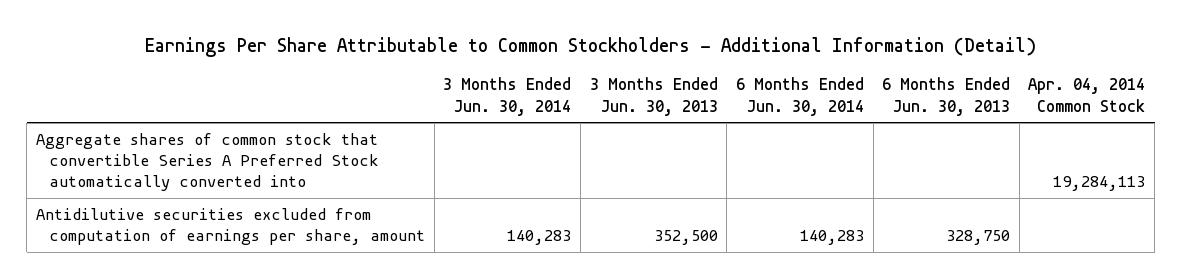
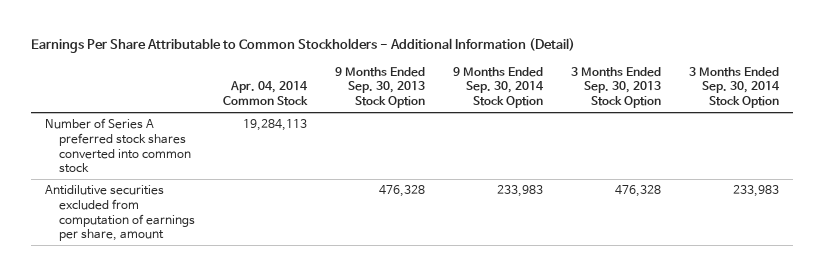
- | 3 Months Ended Jun. 30, 2014 | 3 Months Ended Jun. 30, 2013 | 6 Months Ended Jun. 30, 2014 | 6 Months Ended Jun. 30, 2013 | Apr. 04, 2014 Common Stock
+ | Apr. 04, 2014 Common Stock | 9 Months Ended Sep. 30, 2013 Stock Option | 9 Months Ended Sep. 30, 2014 Stock Option | 3 Months Ended Sep. 30, 2013 Stock Option | 3 Months Ended Sep. 30, 2014 Stock Option
- Aggregate shares of common stock that convertible Series A Preferred Stock automatically converted into | | | | | 19,284,113
+ Number of Series A preferred stock shares converted into common stock | 19,284,113 | | | |

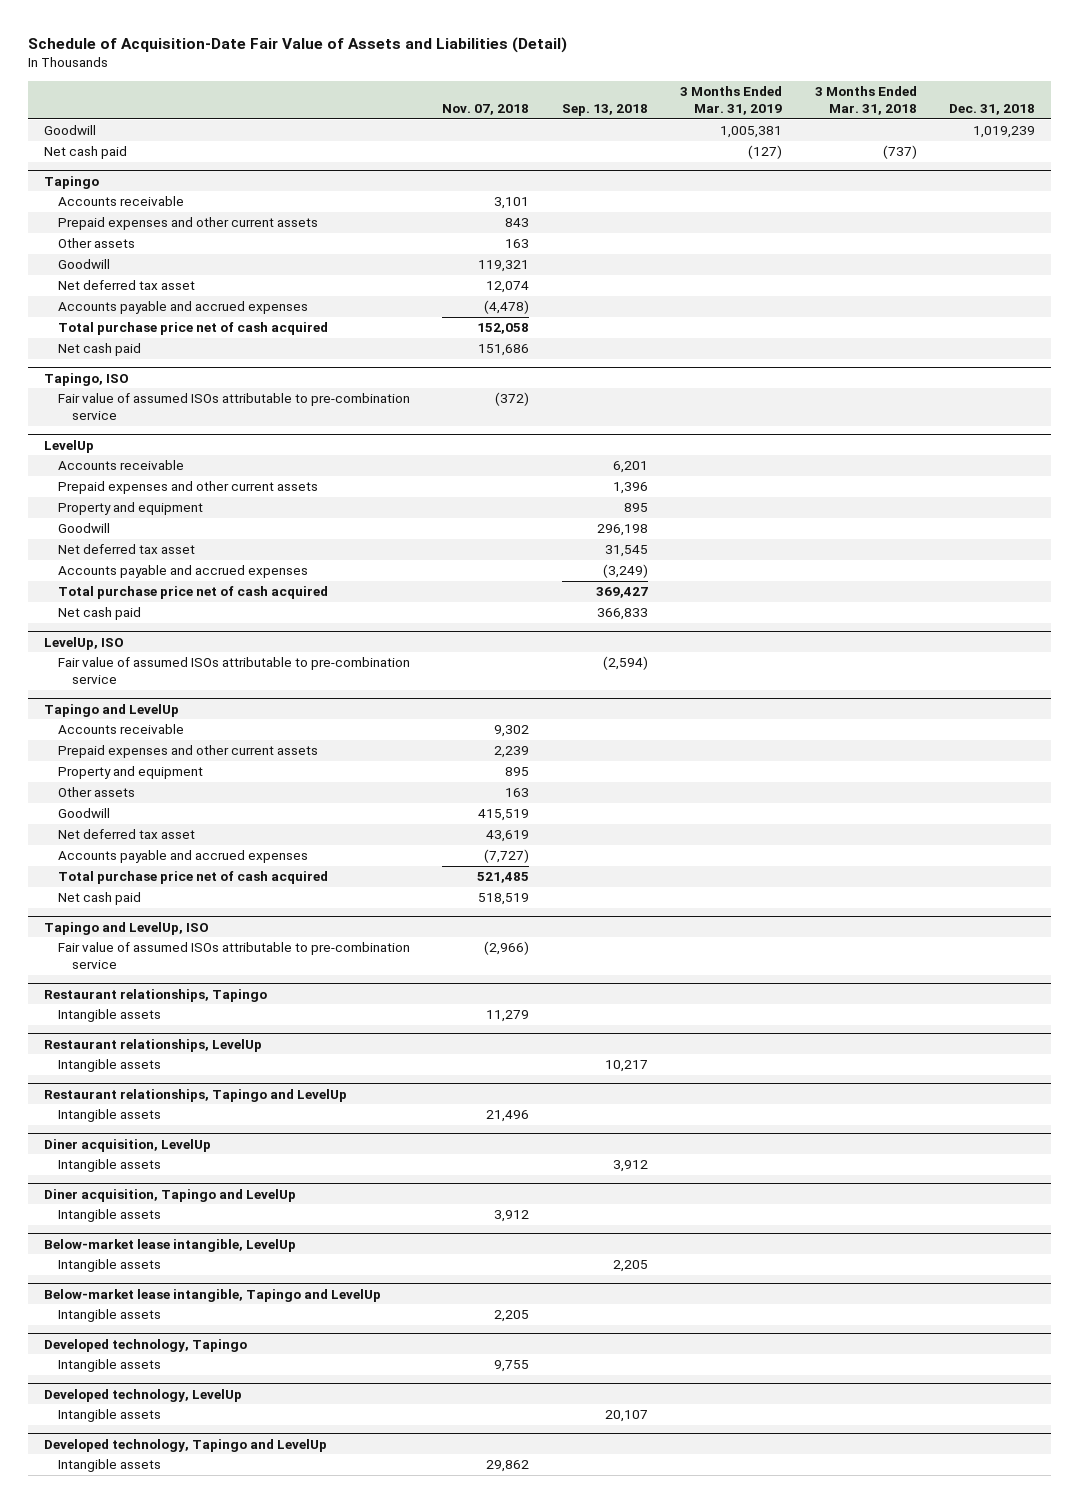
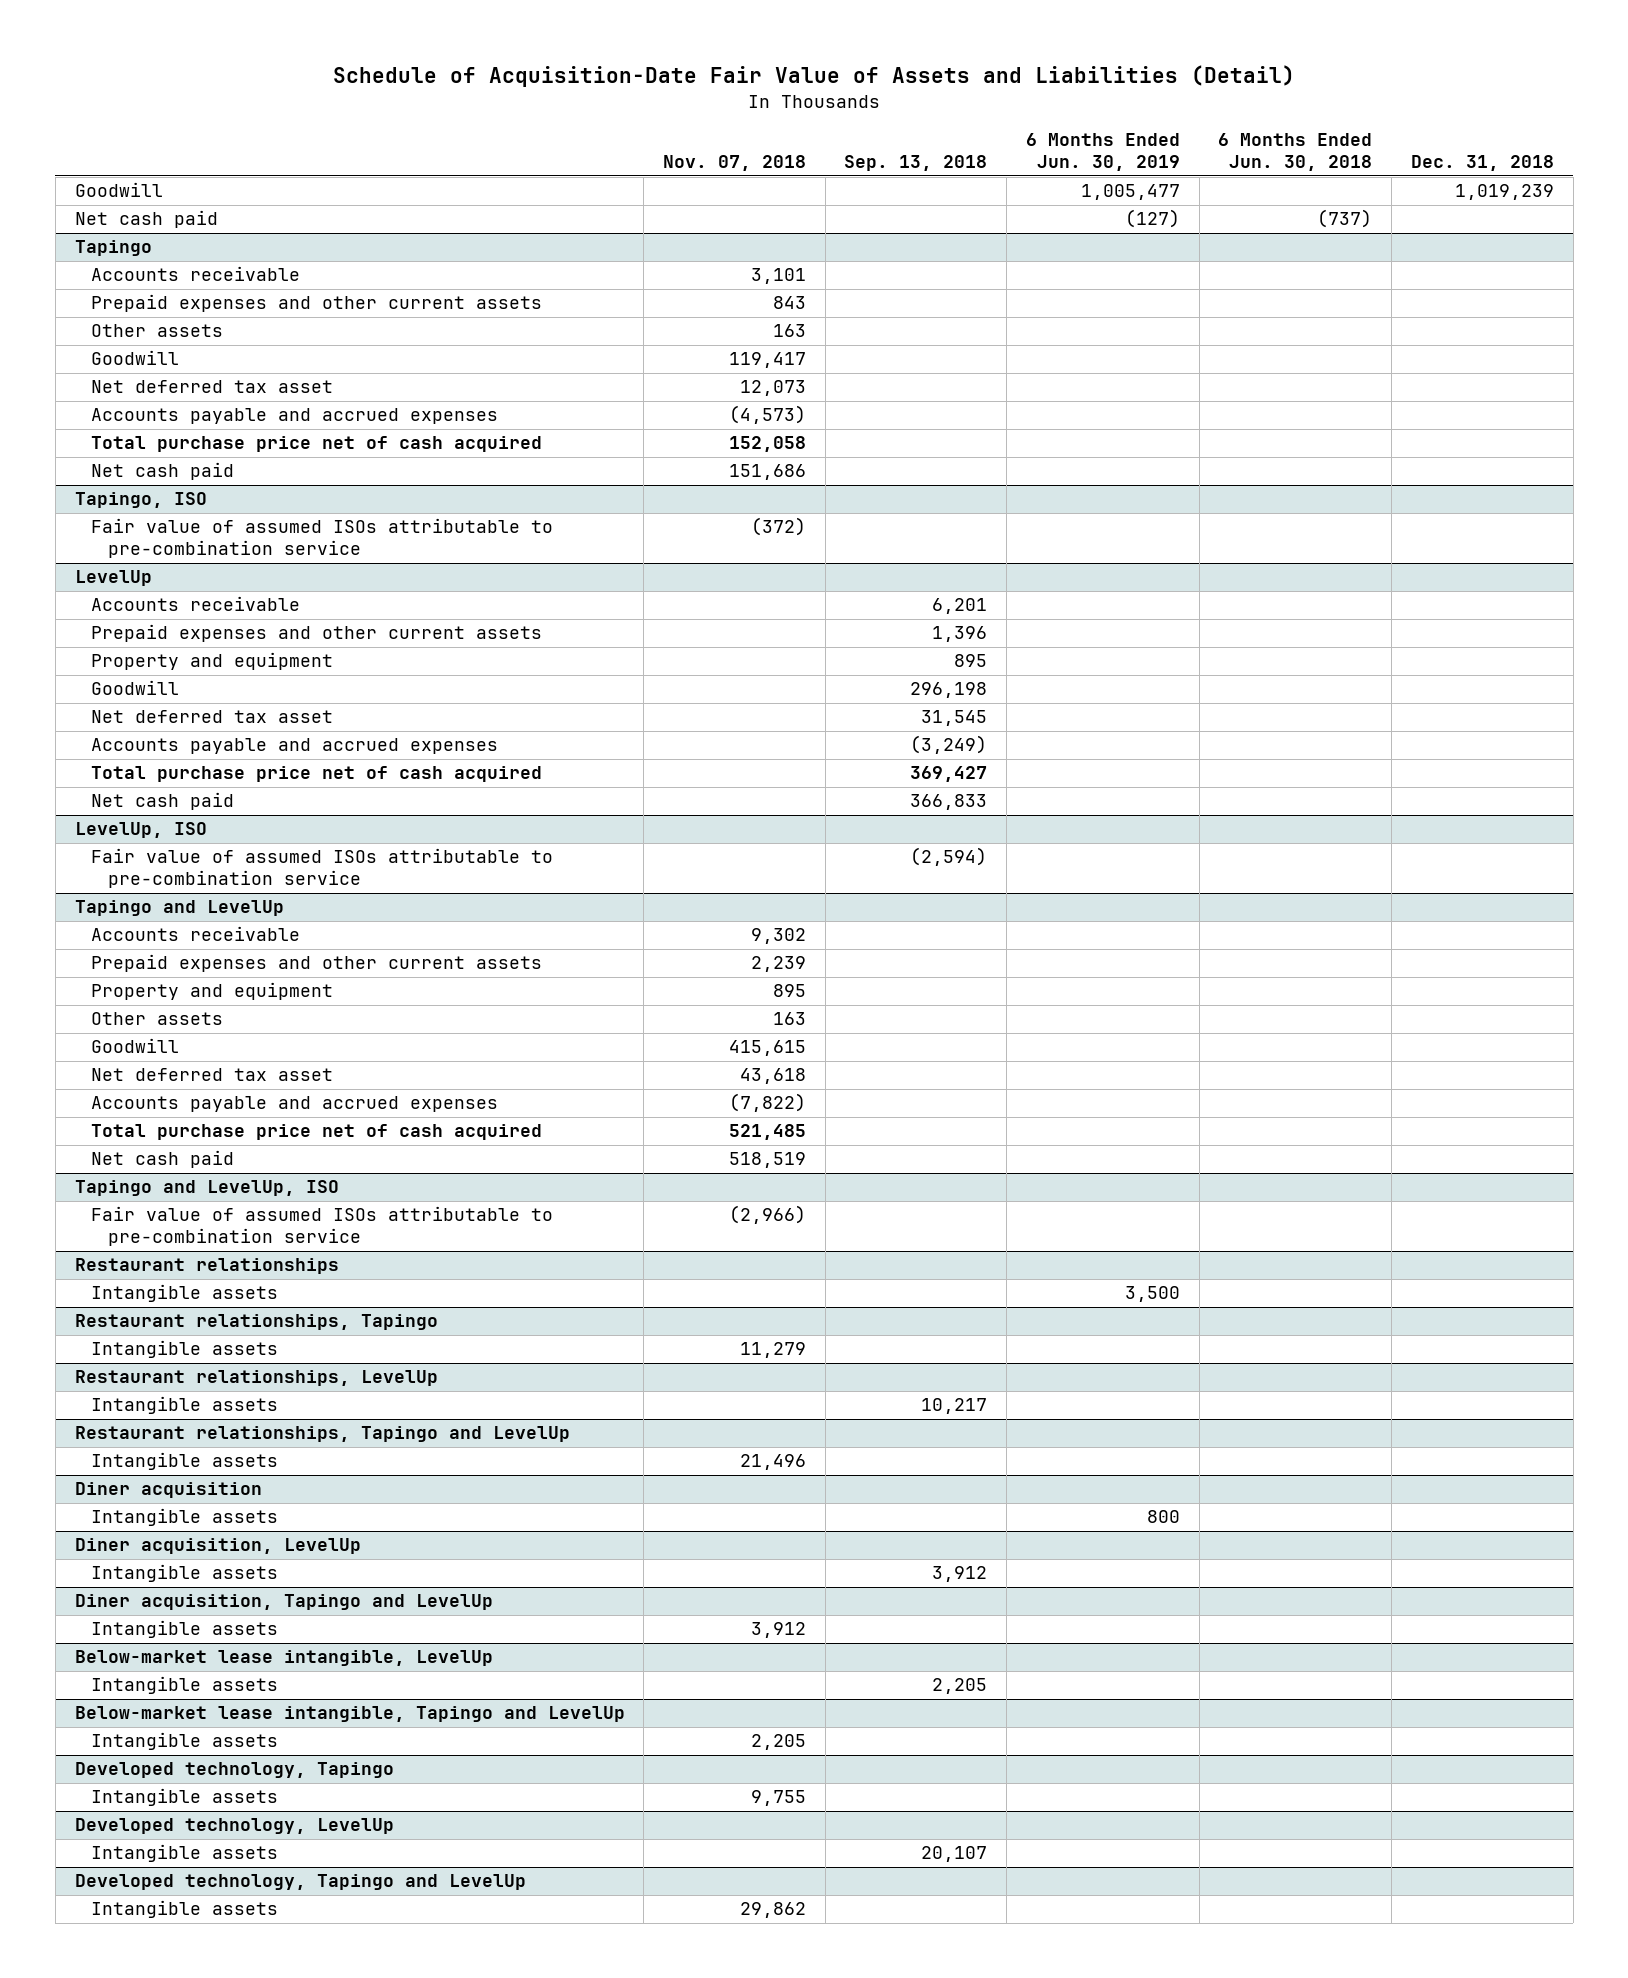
- | Nov. 07, 2018 | Sep. 13, 2018 | 3 Months Ended Mar. 31, 2019 | 3 Months Ended Mar. 31, 2018 | Dec. 31, 2018
+ | Nov. 07, 2018 | Sep. 13, 2018 | 6 Months Ended Jun. 30, 2019 | 6 Months Ended Jun. 30, 2018 | Dec. 31, 2018
@ Tapingo
- Goodwill | 119,321 | | | |
- Net deferred tax asset | 12,074 | | | |
- Accounts payable and accrued expenses | (4,478) | | | |
+ Goodwill | 119,417 | | | |
+ Net deferred tax asset | 12,073 | | | |
+ Accounts payable and accrued expenses | (4,573) | | | |
@ Tapingo and LevelUp
- Goodwill | 415,519 | | | |
- Net deferred tax asset | 43,619 | | | |
- Accounts payable and accrued expenses | (7,727) | | | |
+ Goodwill | 415,615 | | | |
+ Net deferred tax asset | 43,618 | | | |
+ Accounts payable and accrued expenses | (7,822) | | | |
+ Restaurant relationships
+ Intangible assets | | | 3,500 | |
+ Diner acquisition
+ Intangible assets | | | 800 | |

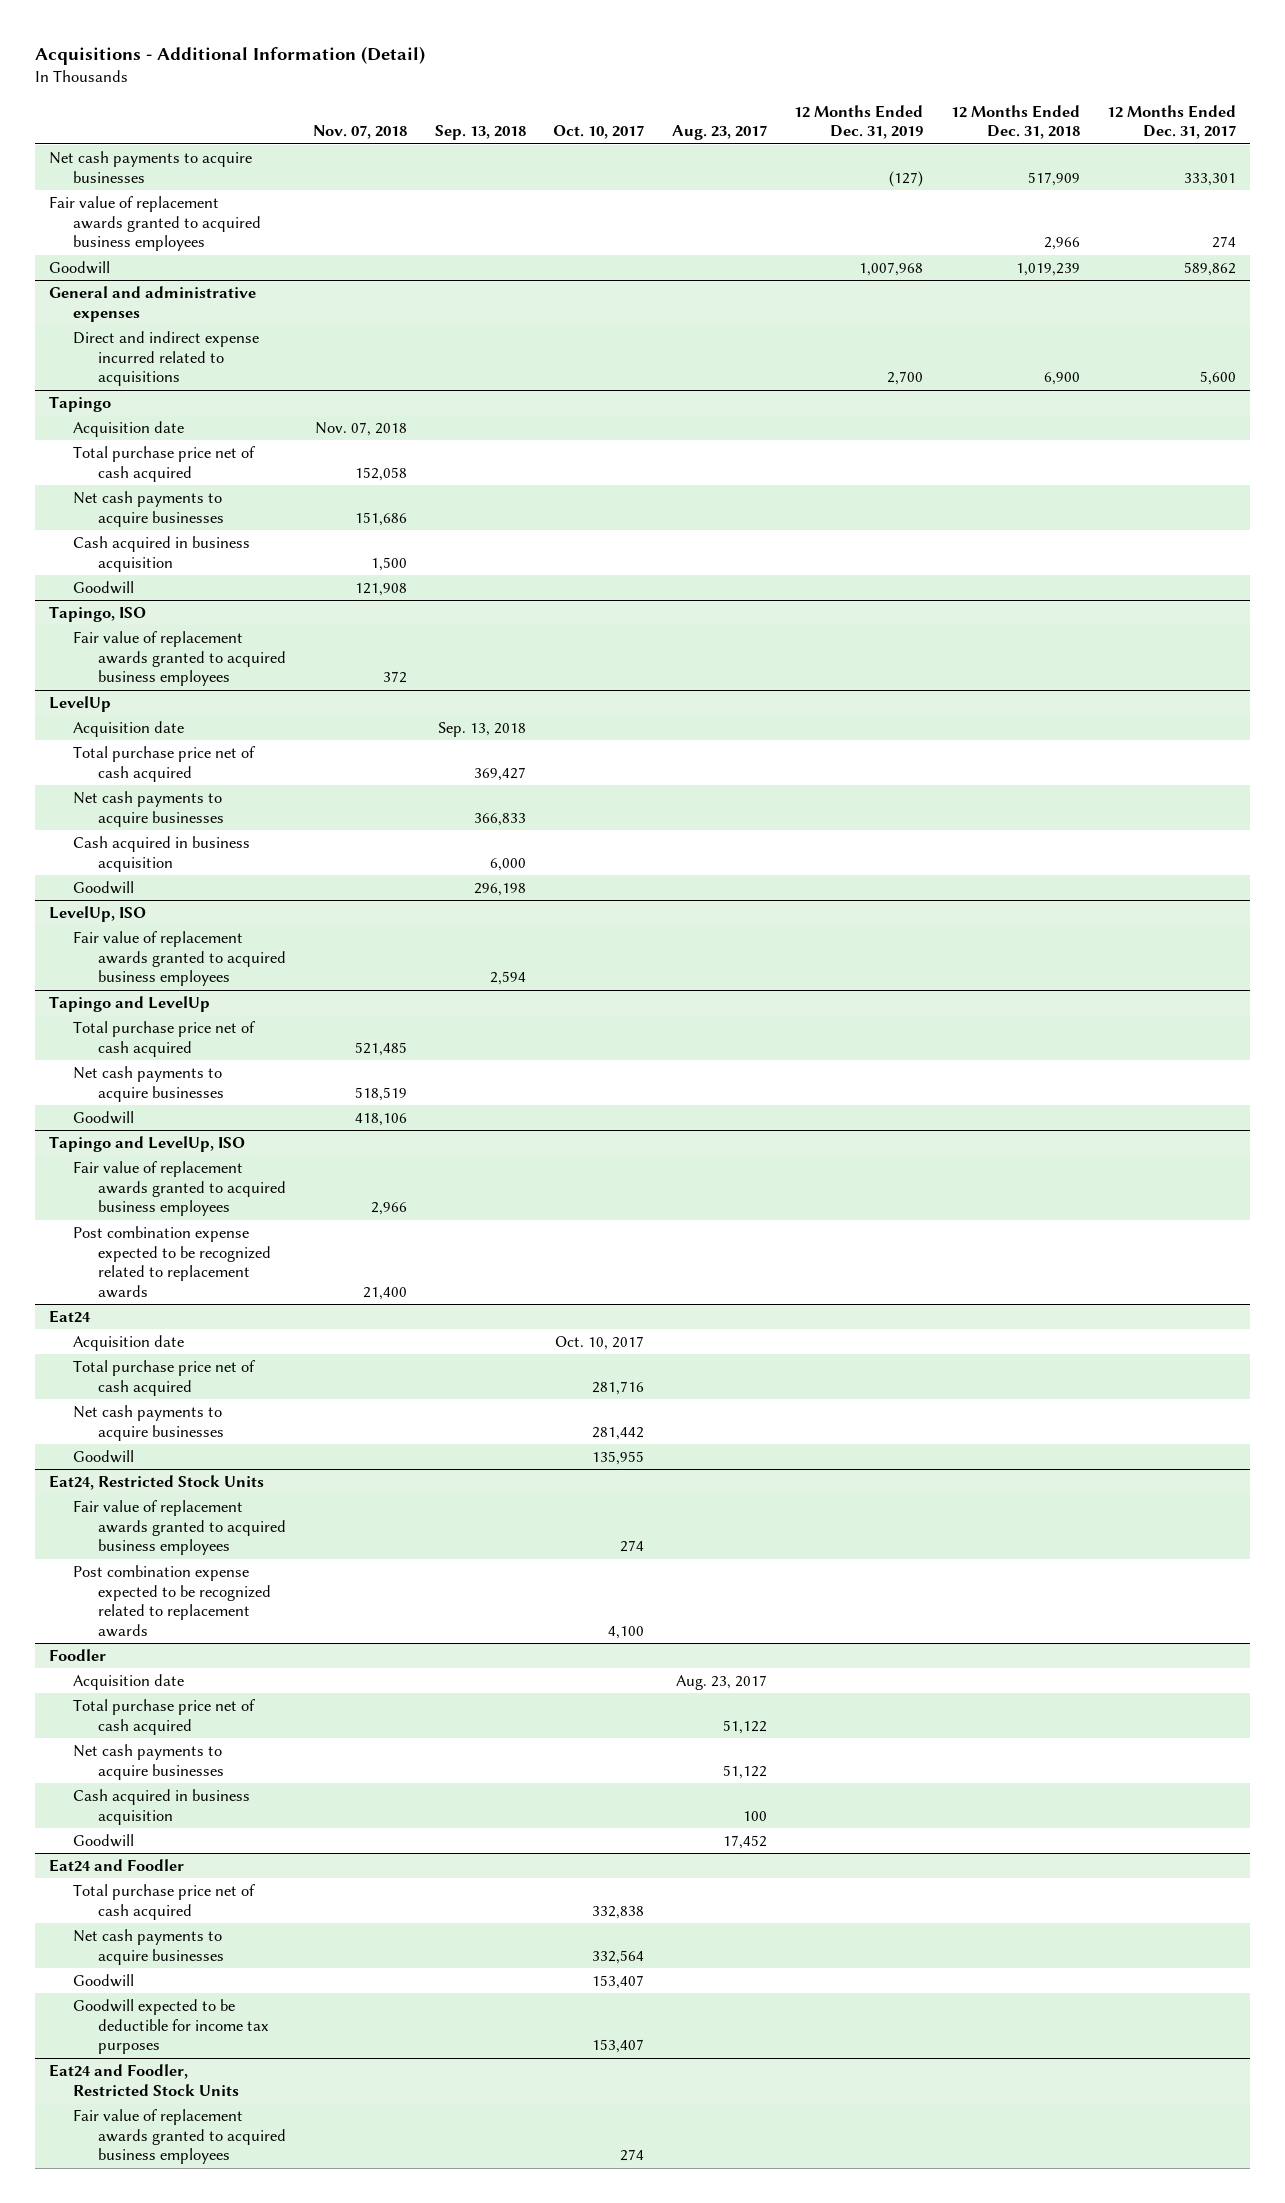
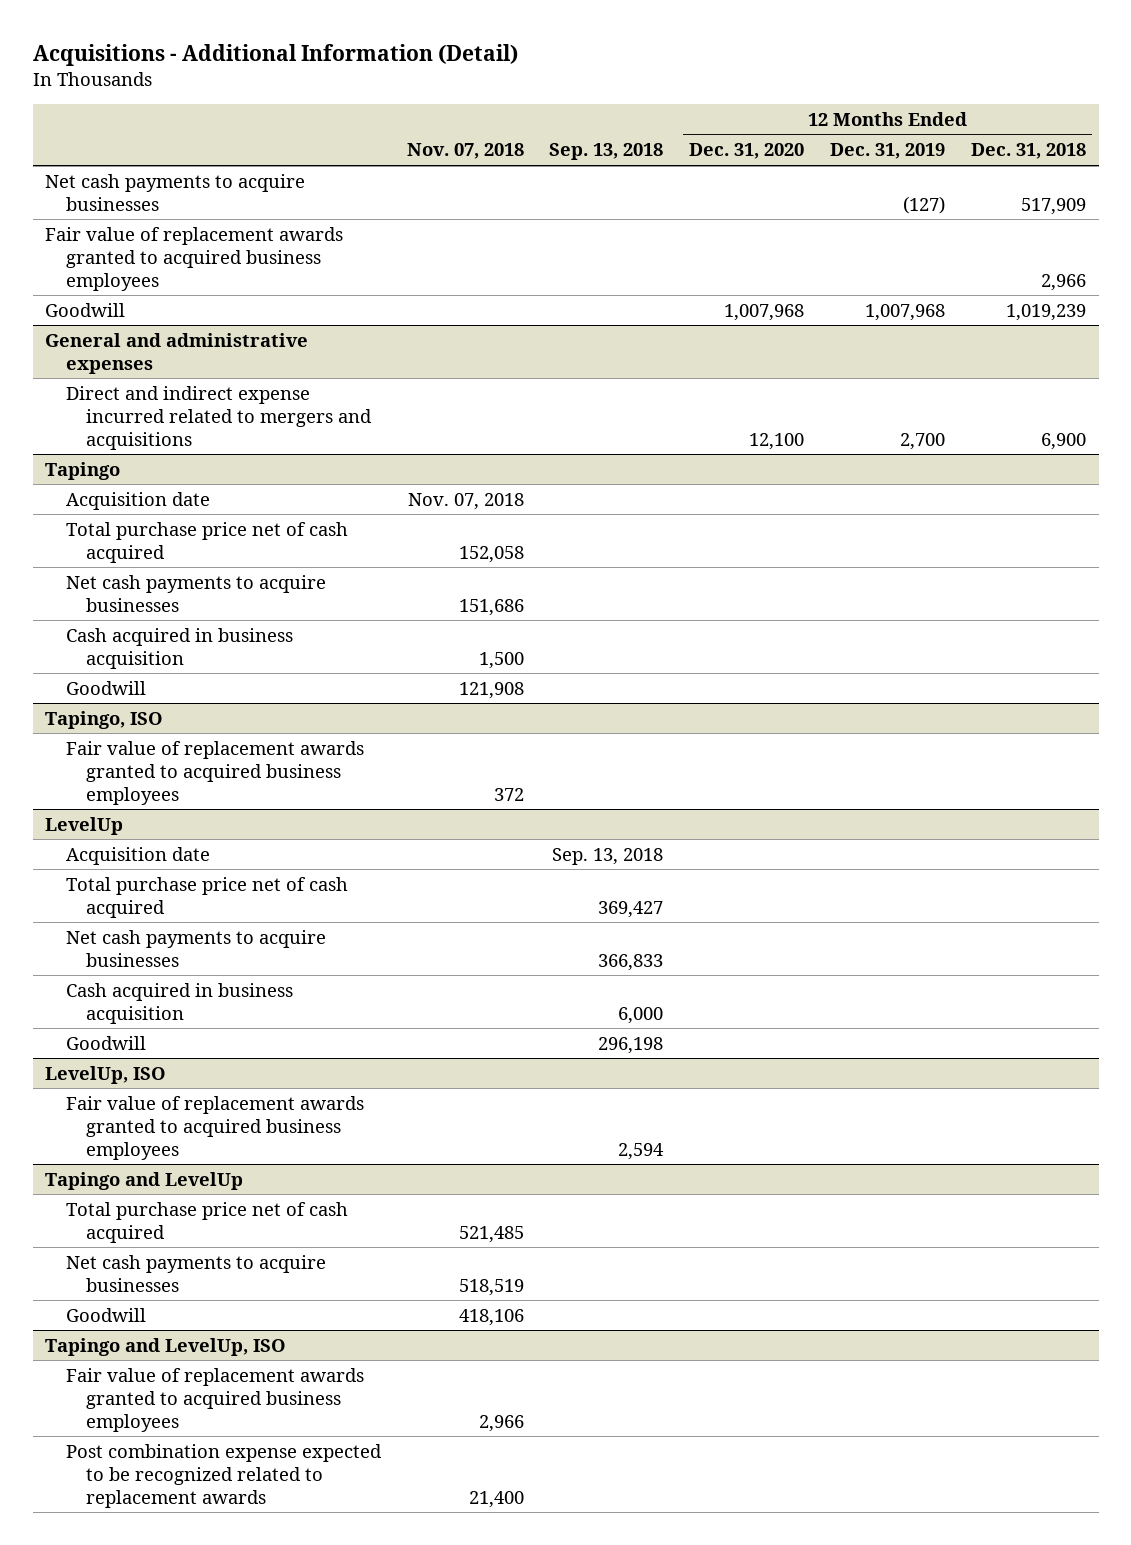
- | Nov. 07, 2018 | Sep. 13, 2018 | Oct. 10, 2017 | Aug. 23, 2017 | 12 Months Ended Dec. 31, 2019 | 12 Months Ended Dec. 31, 2018 | 12 Months Ended Dec. 31, 2017
+ | Nov. 07, 2018 | Sep. 13, 2018 | 12 Months Ended Dec. 31, 2020 | 12 Months Ended Dec. 31, 2019 | 12 Months Ended Dec. 31, 2018
@ General and administrative expenses
- Direct and indirect expense incurred related to acquisitions | | | | | 2,700 | 6,900 | 5,600
+ Direct and indirect expense incurred related to mergers and acquisitions | | | 12,100 | 2,700 | 6,900
- Eat24
- Acquisition date | | | Oct. 10, 2017 | | | |
- Total purchase price net of cash acquired | | | 281,716 | | | |
- Net cash payments to acquire businesses | | | 281,442 | | | |
- Goodwill | | | 135,955 | | | |
- Eat24, Restricted Stock Units
- Fair value of replacement awards granted to acquired business employees | | | 274 | | | |
- Post combination expense expected to be recognized related to replacement awards | | | 4,100 | | | |
- Foodler
- Acquisition date | | | | Aug. 23, 2017 | | |
- Total purchase price net of cash acquired | | | | 51,122 | | |
- Net cash payments to acquire businesses | | | | 51,122 | | |
- Cash acquired in business acquisition | | | | 100 | | |
- Goodwill | | | | 17,452 | | |
- Eat24 and Foodler
- Total purchase price net of cash acquired | | | 332,838 | | | |
- Net cash payments to acquire businesses | | | 332,564 | | | |
- Goodwill | | | 153,407 | | | |
- Goodwill expected to be deductible for income tax purposes | | | 153,407 | | | |
- Eat24 and Foodler, Restricted Stock Units
- Fair value of replacement awards granted to acquired business employees | | | 274 | | | |

